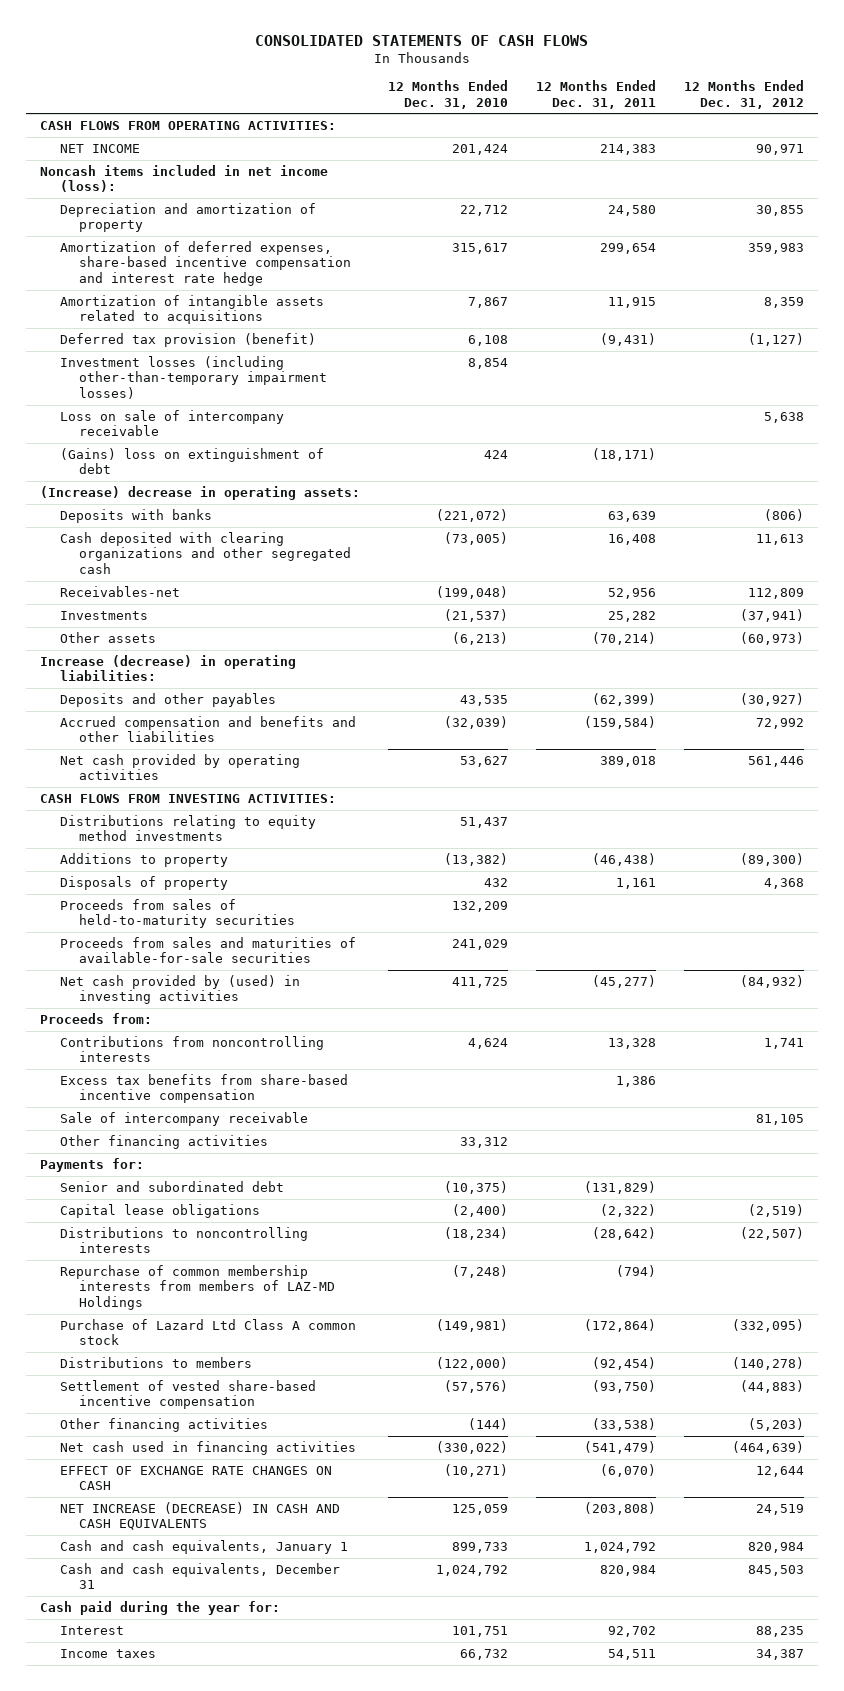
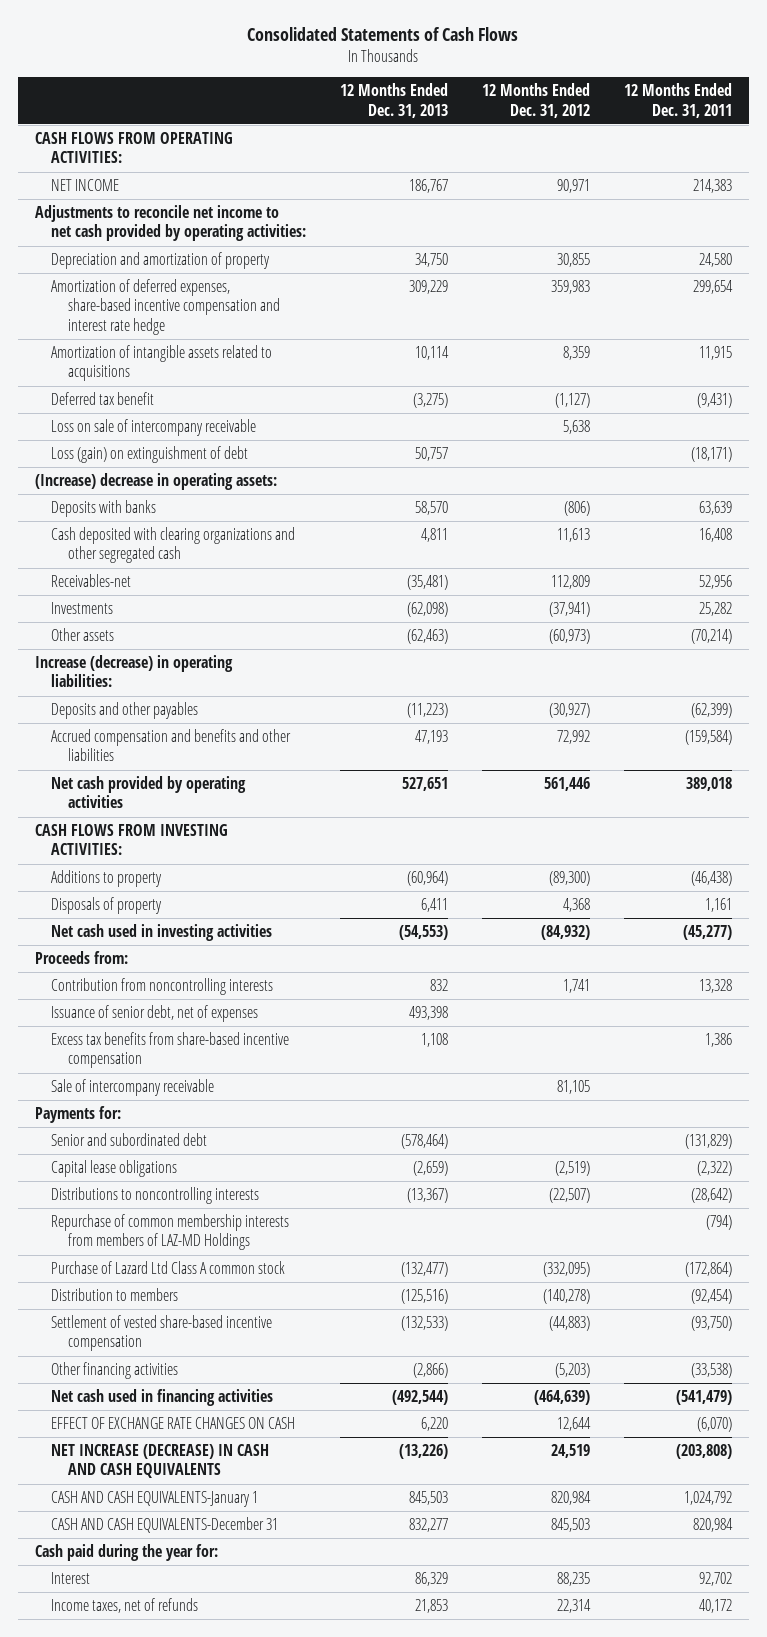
- CONSOLIDATED STATEMENTS OF CASH FLOWS
+ Consolidated Statements of Cash Flows
- | 12 Months Ended Dec. 31, 2010 | 12 Months Ended Dec. 31, 2011 | 12 Months Ended Dec. 31, 2012
+ | 12 Months Ended Dec. 31, 2013 | 12 Months Ended Dec. 31, 2012 | 12 Months Ended Dec. 31, 2011
- Noncash items included in net income (loss):
+ Adjustments to reconcile net income to net cash provided by operating activities:
- Deferred tax provision (benefit) | 6,108 | (9,431) | (1,127)
- Investment losses (including other-than-temporary impairment losses) | 8,854 | |
+ Deferred tax benefit | (3,275) | (1,127) | (9,431)
- (Gains) loss on extinguishment of debt | 424 | (18,171) |
+ Loss (gain) on extinguishment of debt | 50,757 | | (18,171)
- Distributions relating to equity method investments | 51,437 | |
- Proceeds from sales of held-to-maturity securities | 132,209 | |
- Proceeds from sales and maturities of available-for-sale securities | 241,029 | |
- Net cash provided by (used) in investing activities | 411,725 | (45,277) | (84,932)
+ Net cash used in investing activities | (54,553) | (84,932) | (45,277)
- Contributions from noncontrolling interests | 4,624 | 13,328 | 1,741
+ Contribution from noncontrolling interests | 832 | 1,741 | 13,328
+ Issuance of senior debt, net of expenses | 493,398 | |
- Other financing activities | 33,312 | |
- Distributions to members | (122,000) | (92,454) | (140,278)
+ Distribution to members | (125,516) | (140,278) | (92,454)
- Cash and cash equivalents, January 1 | 899,733 | 1,024,792 | 820,984
- Cash and cash equivalents, December 31 | 1,024,792 | 820,984 | 845,503
+ CASH AND CASH EQUIVALENTS-January 1 | 845,503 | 820,984 | 1,024,792
+ CASH AND CASH EQUIVALENTS-December 31 | 832,277 | 845,503 | 820,984
- Income taxes | 66,732 | 54,511 | 34,387
+ Income taxes, net of refunds | 21,853 | 22,314 | 40,172

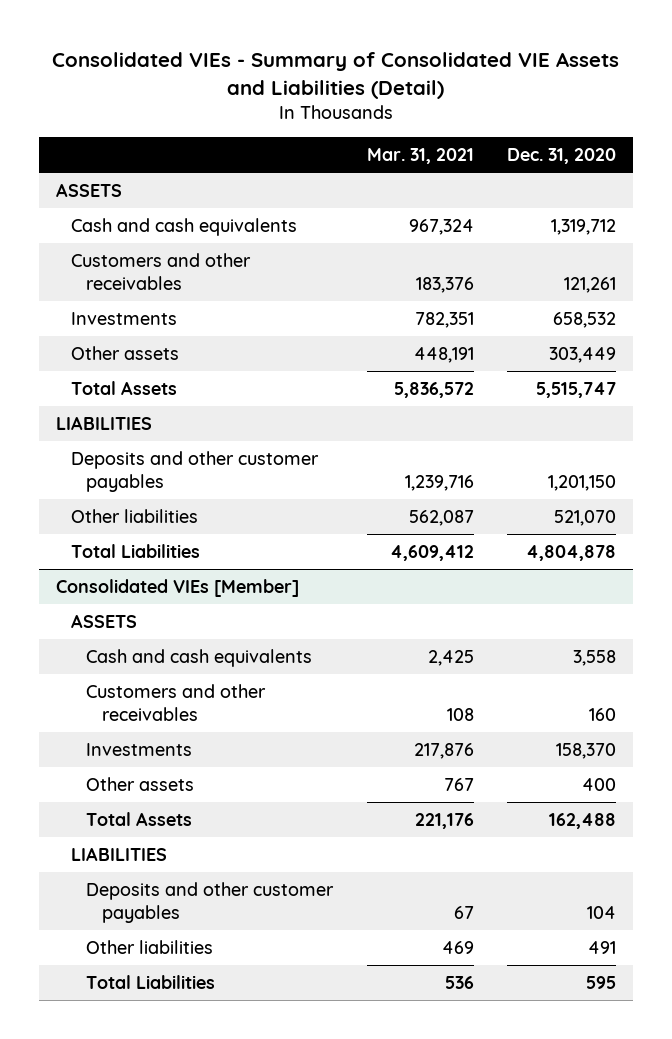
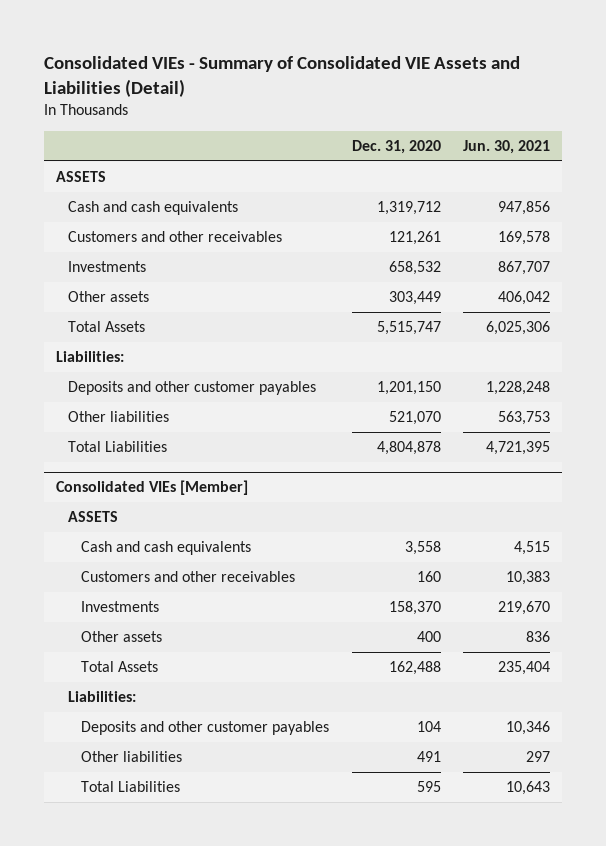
- | Mar. 31, 2021 | Dec. 31, 2020
+ | Dec. 31, 2020 | Jun. 30, 2021
- LIABILITIES
+ Liabilities:
@ Consolidated VIEs [Member]
- LIABILITIES
+ Liabilities:

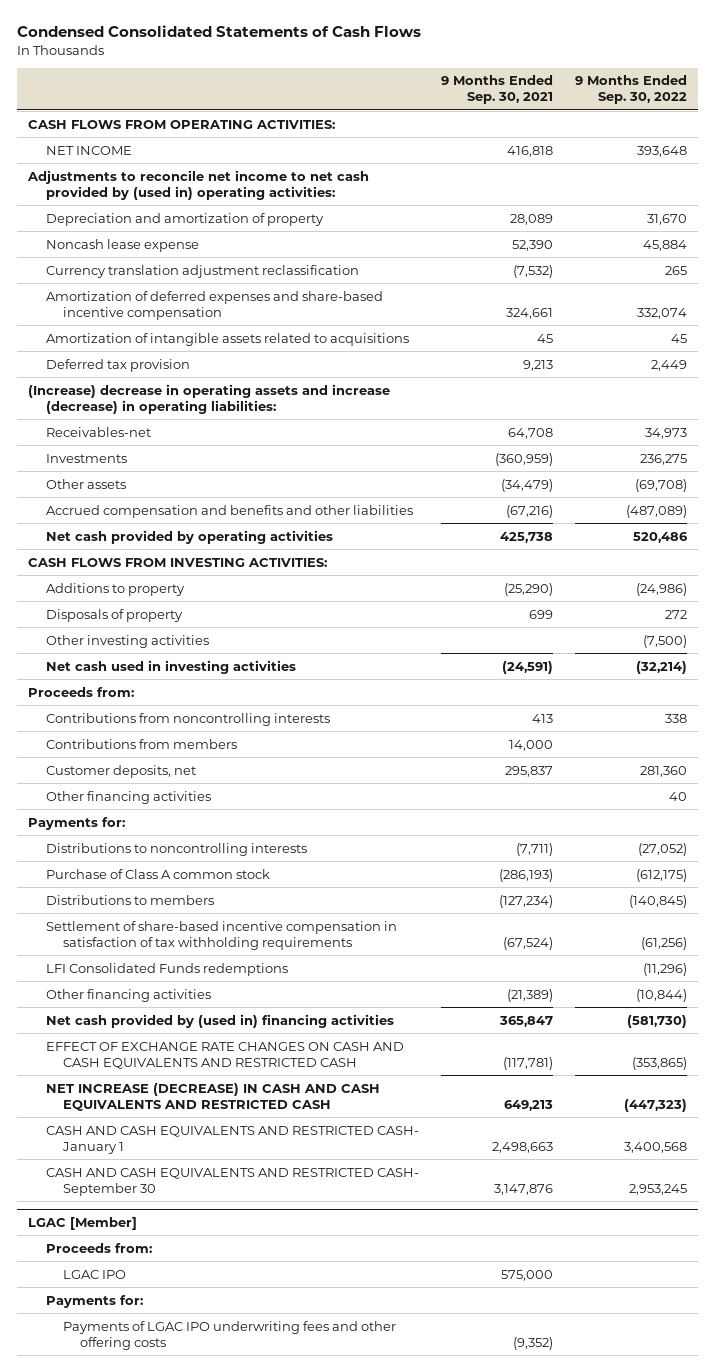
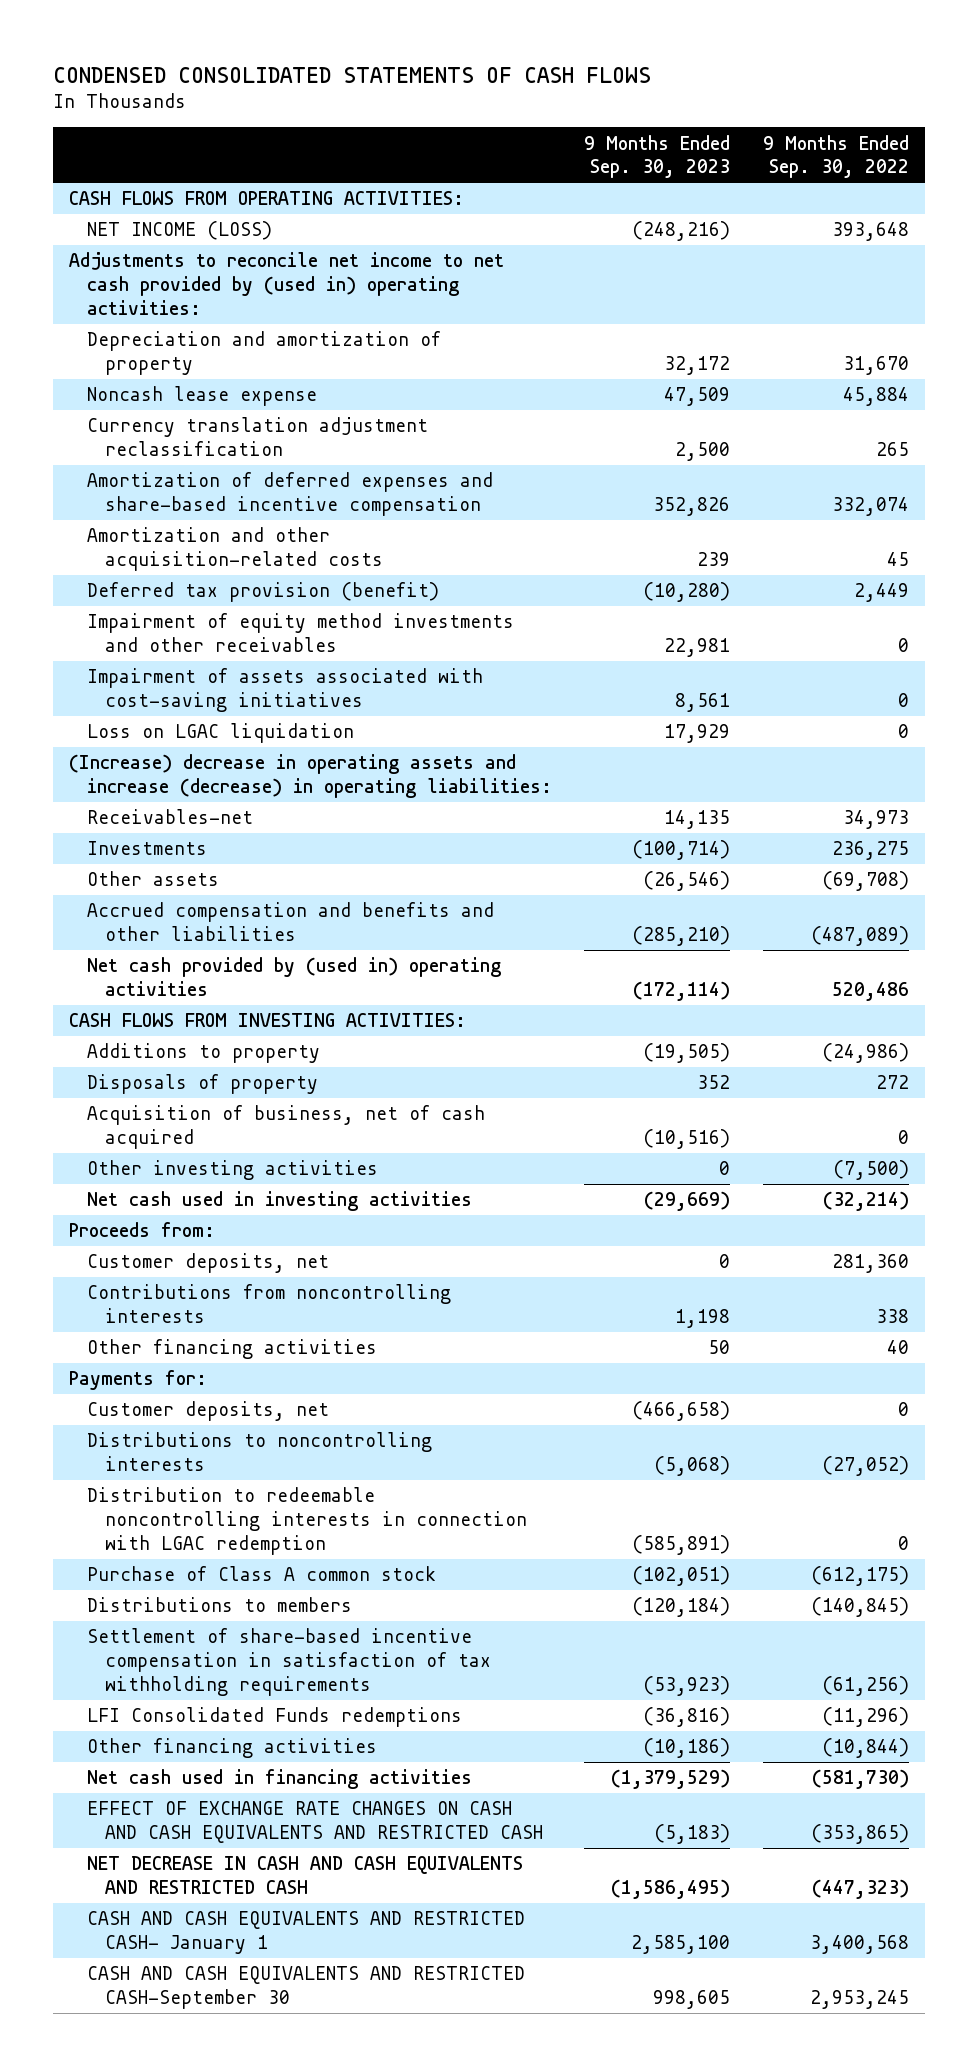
- Condensed Consolidated Statements of Cash Flows
+ CONDENSED CONSOLIDATED STATEMENTS OF CASH FLOWS
- | 9 Months Ended Sep. 30, 2021 | 9 Months Ended Sep. 30, 2022
+ | 9 Months Ended Sep. 30, 2023 | 9 Months Ended Sep. 30, 2022
- NET INCOME | 416,818 | 393,648
+ NET INCOME (LOSS) | (248,216) | 393,648
- Amortization of intangible assets related to acquisitions | 45 | 45
- Deferred tax provision | 9,213 | 2,449
+ Amortization and other acquisition-related costs | 239 | 45
+ Deferred tax provision (benefit) | (10,280) | 2,449
+ Impairment of equity method investments and other receivables | 22,981 | 0
+ Impairment of assets associated with cost-saving initiatives | 8,561 | 0
+ Loss on LGAC liquidation | 17,929 | 0
- Net cash provided by operating activities | 425,738 | 520,486
+ Net cash provided by (used in) operating activities | (172,114) | 520,486
+ Acquisition of business, net of cash acquired | (10,516) | 0
- Contributions from members | 14,000 |
moved down: Contributions from noncontrolling interests | 1,198 | 338
+ Customer deposits, net | (466,658) | 0
+ Distribution to redeemable noncontrolling interests in connection with LGAC redemption | (585,891) | 0
- Net cash provided by (used in) financing activities | 365,847 | (581,730)
+ Net cash used in financing activities | (1,379,529) | (581,730)
- NET INCREASE (DECREASE) IN CASH AND CASH EQUIVALENTS AND RESTRICTED CASH | 649,213 | (447,323)
+ NET DECREASE IN CASH AND CASH EQUIVALENTS AND RESTRICTED CASH | (1,586,495) | (447,323)
- CASH AND CASH EQUIVALENTS AND RESTRICTED CASH- September 30 | 3,147,876 | 2,953,245
- LGAC [Member]
- Proceeds from:
- LGAC IPO | 575,000 |
- Payments for:
- Payments of LGAC IPO underwriting fees and other offering costs | (9,352) |
+ CASH AND CASH EQUIVALENTS AND RESTRICTED CASH-September 30 | 998,605 | 2,953,245

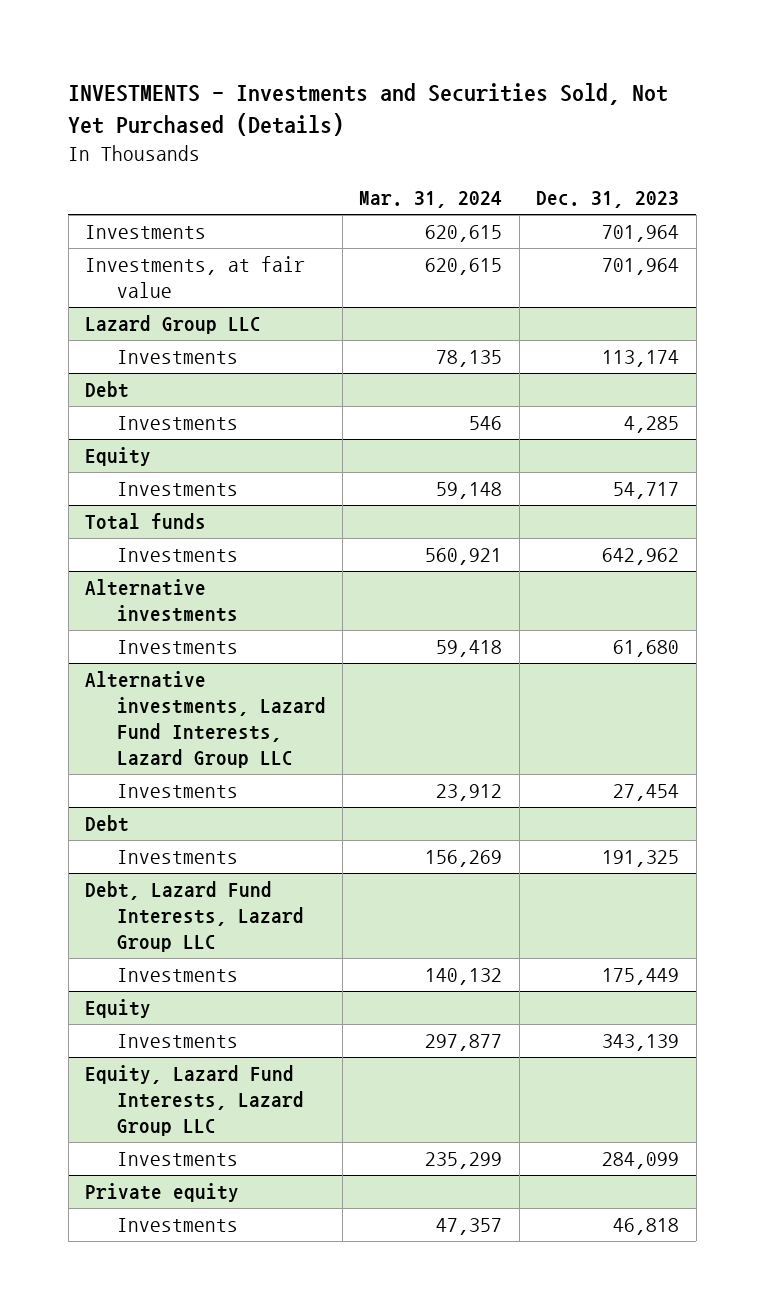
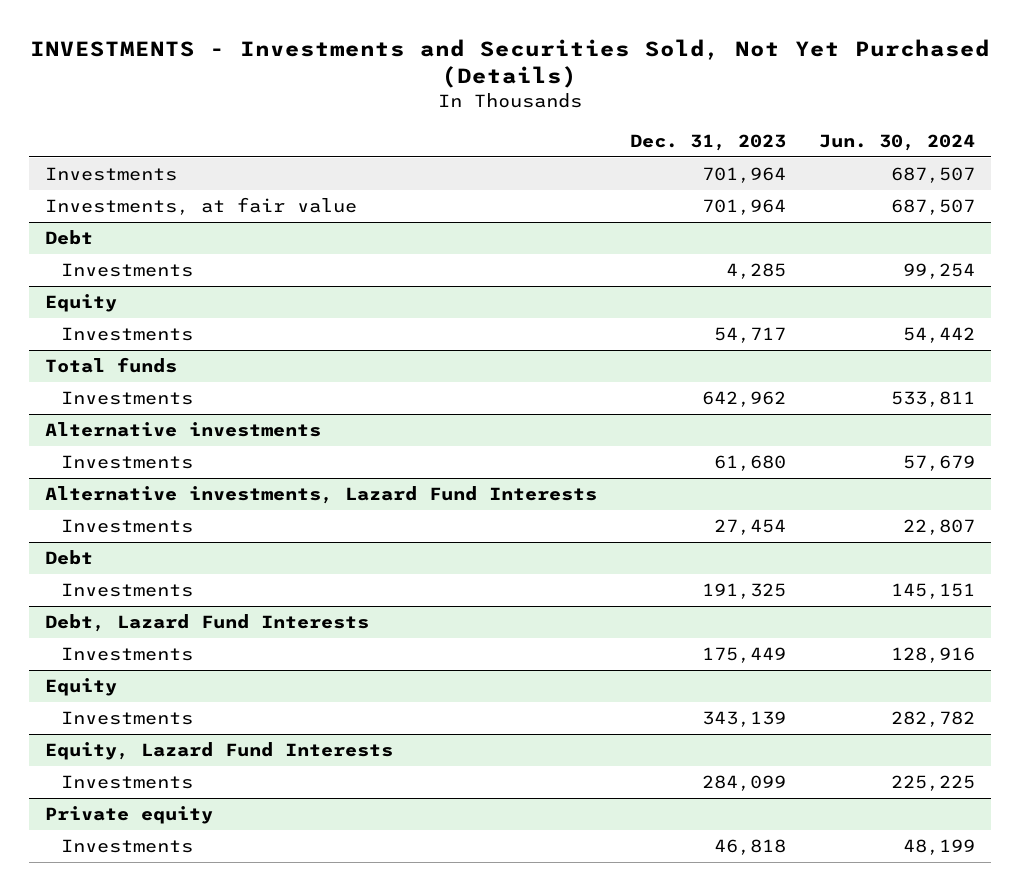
- | Mar. 31, 2024 | Dec. 31, 2023
+ | Dec. 31, 2023 | Jun. 30, 2024
- Lazard Group LLC
- Investments | 78,135 | 113,174
- Alternative investments, Lazard Fund Interests, Lazard Group LLC
+ Alternative investments, Lazard Fund Interests
- Debt, Lazard Fund Interests, Lazard Group LLC
+ Debt, Lazard Fund Interests
- Equity, Lazard Fund Interests, Lazard Group LLC
+ Equity, Lazard Fund Interests

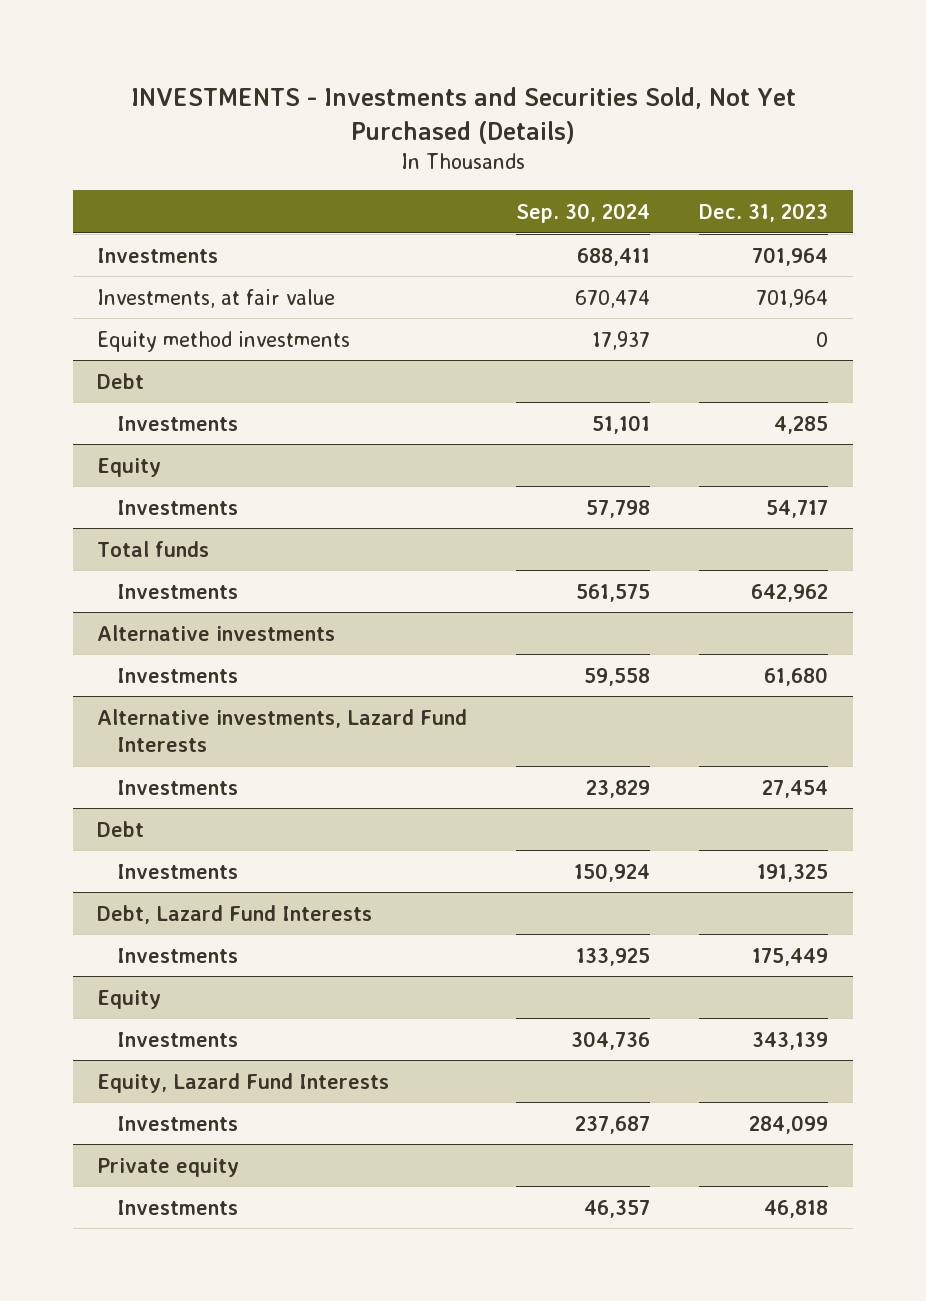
- | Dec. 31, 2023 | Jun. 30, 2024
+ | Sep. 30, 2024 | Dec. 31, 2023
+ Equity method investments | 17,937 | 0

